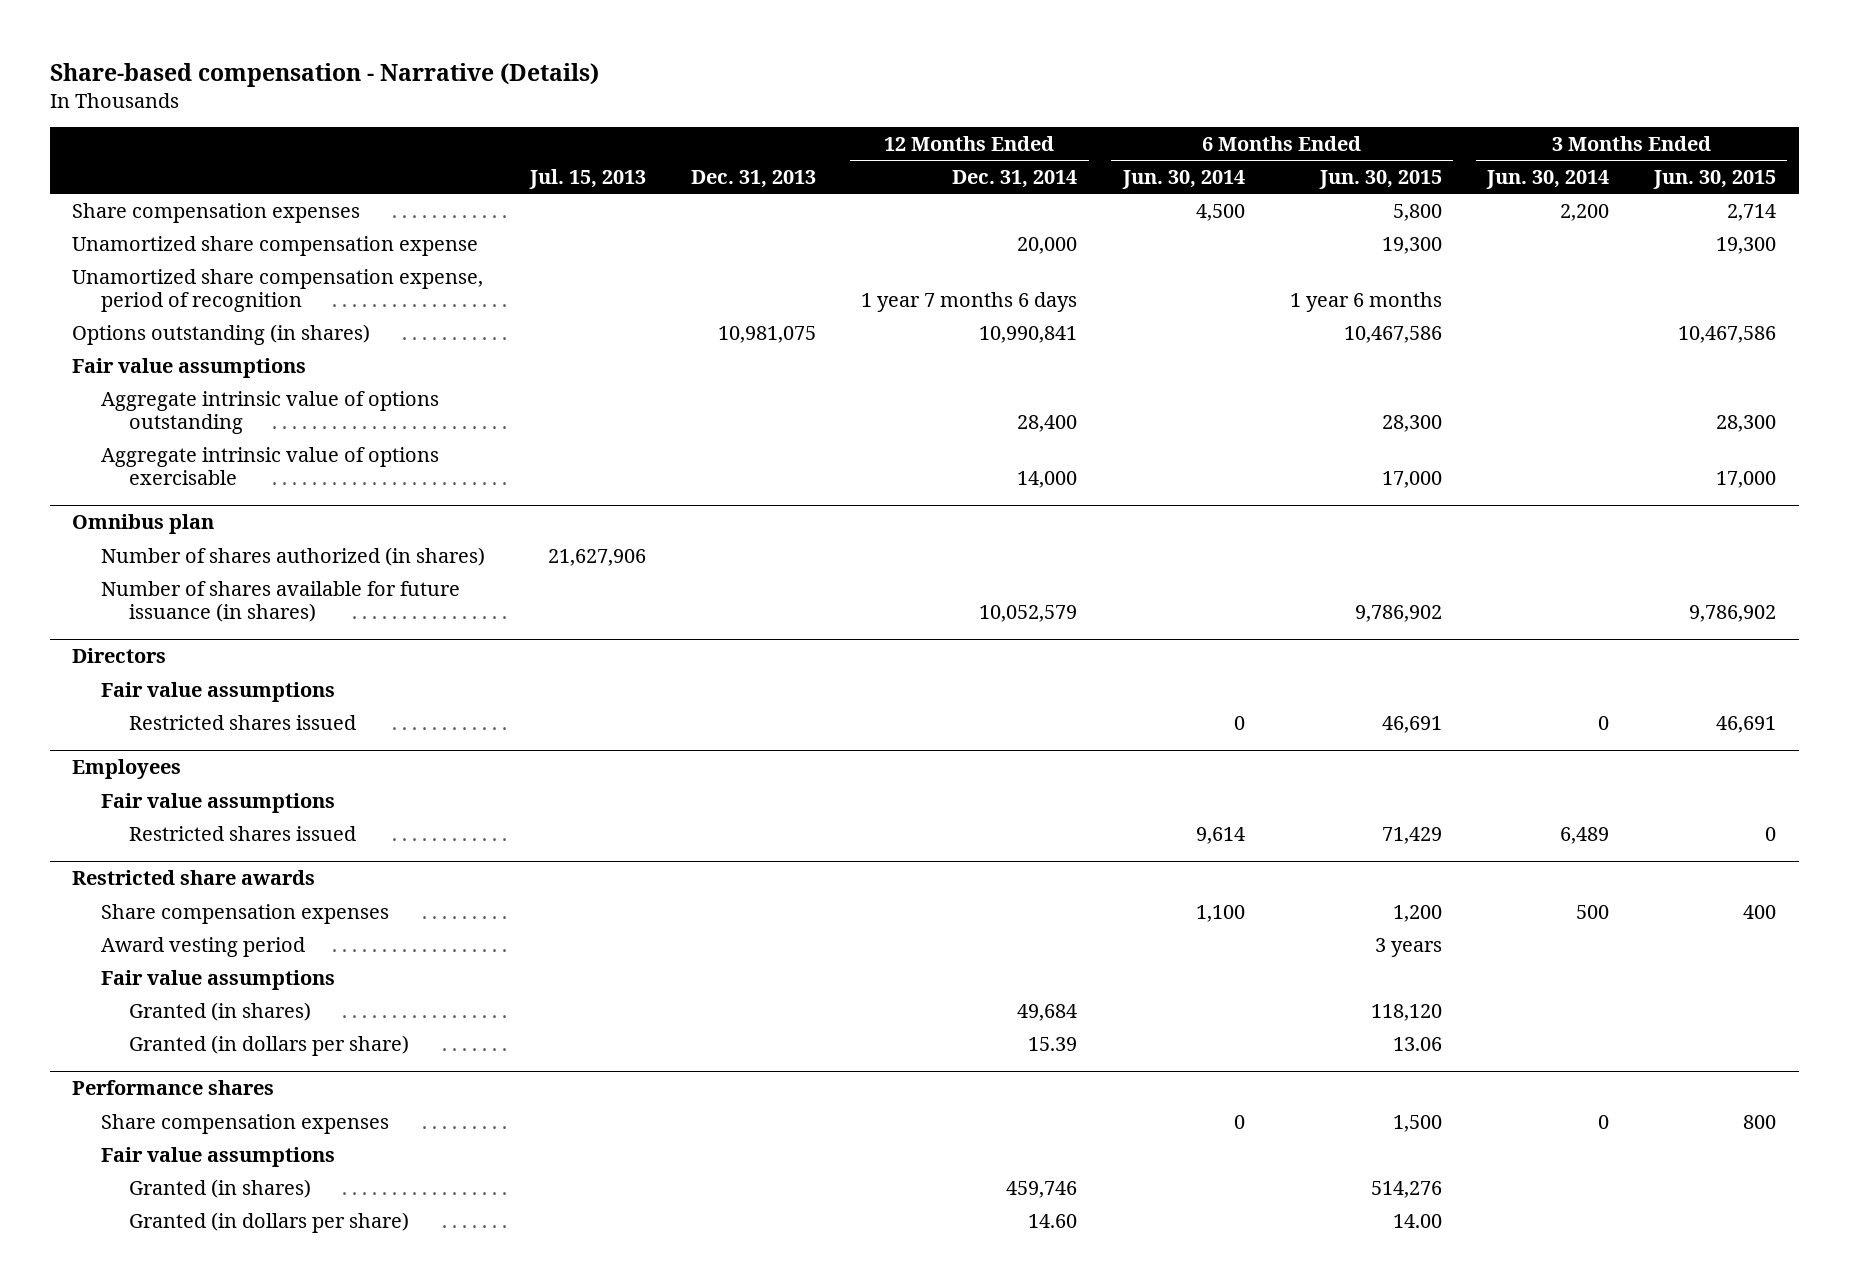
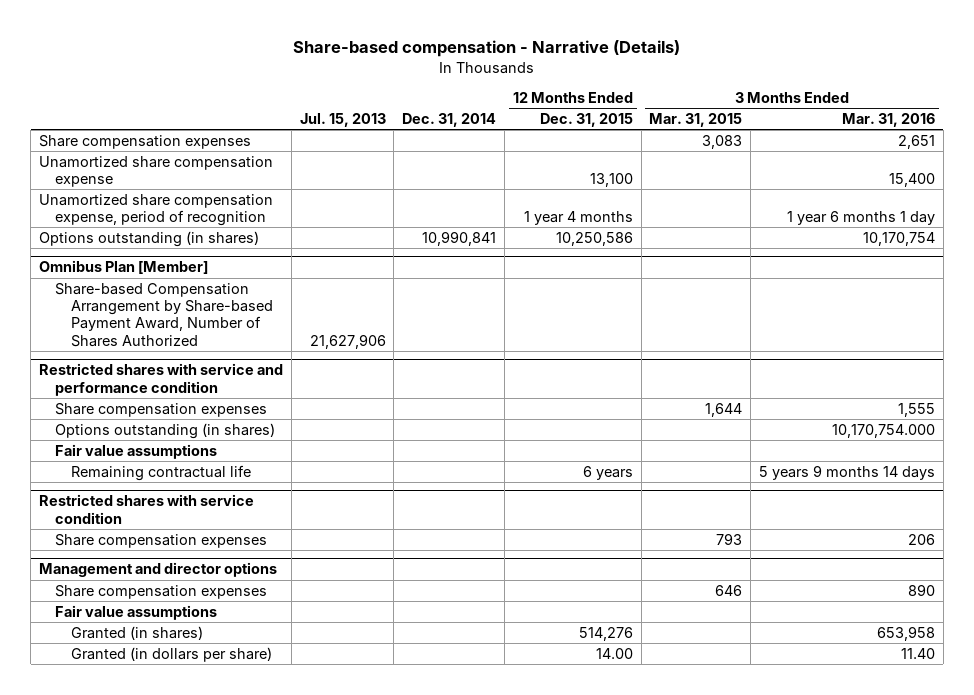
- | Jul. 15, 2013 | Dec. 31, 2013 | 12 Months Ended Dec. 31, 2014 | 6 Months Ended Jun. 30, 2014 | 6 Months Ended Jun. 30, 2015 | 3 Months Ended Jun. 30, 2014 | 3 Months Ended Jun. 30, 2015
+ | Jul. 15, 2013 | Dec. 31, 2014 | 12 Months Ended Dec. 31, 2015 | 3 Months Ended Mar. 31, 2015 | 3 Months Ended Mar. 31, 2016
- Fair value assumptions
- Aggregate intrinsic value of options outstanding | | | 28,400 | | 28,300 | | 28,300
- Aggregate intrinsic value of options exercisable | | | 14,000 | | 17,000 | | 17,000
- Omnibus plan
- Number of shares authorized (in shares) | 21,627,906 | | | | | |
- Number of shares available for future issuance (in shares) | | | 10,052,579 | | 9,786,902 | | 9,786,902
- Directors
- Fair value assumptions
- Restricted shares issued | | | | 0 | 46,691 | 0 | 46,691
- Employees
- Fair value assumptions
- Restricted shares issued | | | | 9,614 | 71,429 | 6,489 | 0
- Restricted share awards
+ Omnibus Plan [Member]
+ Share-based Compensation Arrangement by Share-based Payment Award, Number of Shares Authorized | 21,627,906 | | | |
+ Restricted shares with service and performance condition
+ Share compensation expenses | | | | 1,644 | 1,555
+ Options outstanding (in shares) | | | | | 10,170,754.000
+ Fair value assumptions
+ Remaining contractual life | | | 6 years | | 5 years 9 months 14 days
+ Restricted shares with service condition
- Award vesting period | | | | | 3 years | |
- Fair value assumptions
- Granted (in shares) | | | 49,684 | | 118,120 | |
- Granted (in dollars per share) | | | 15.39 | | 13.06 | |
- Performance shares
+ Management and director options

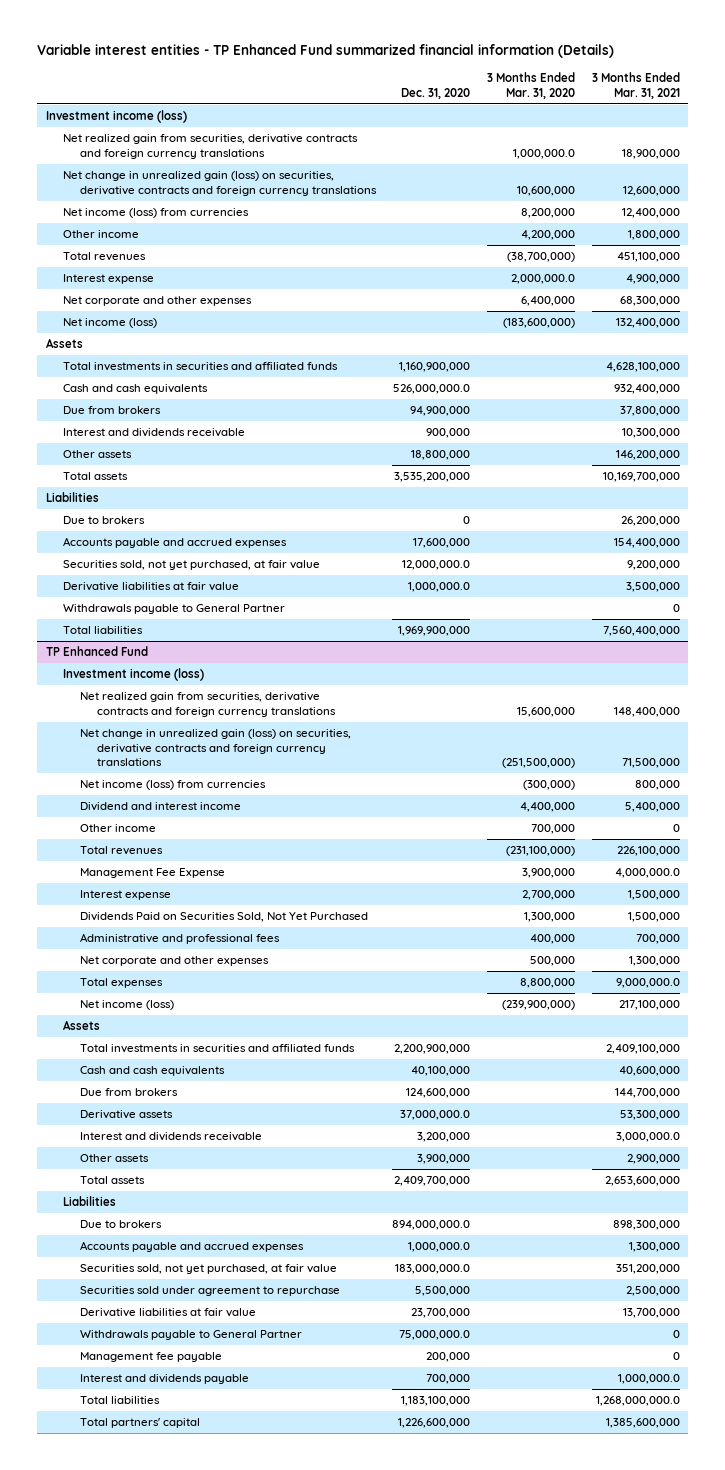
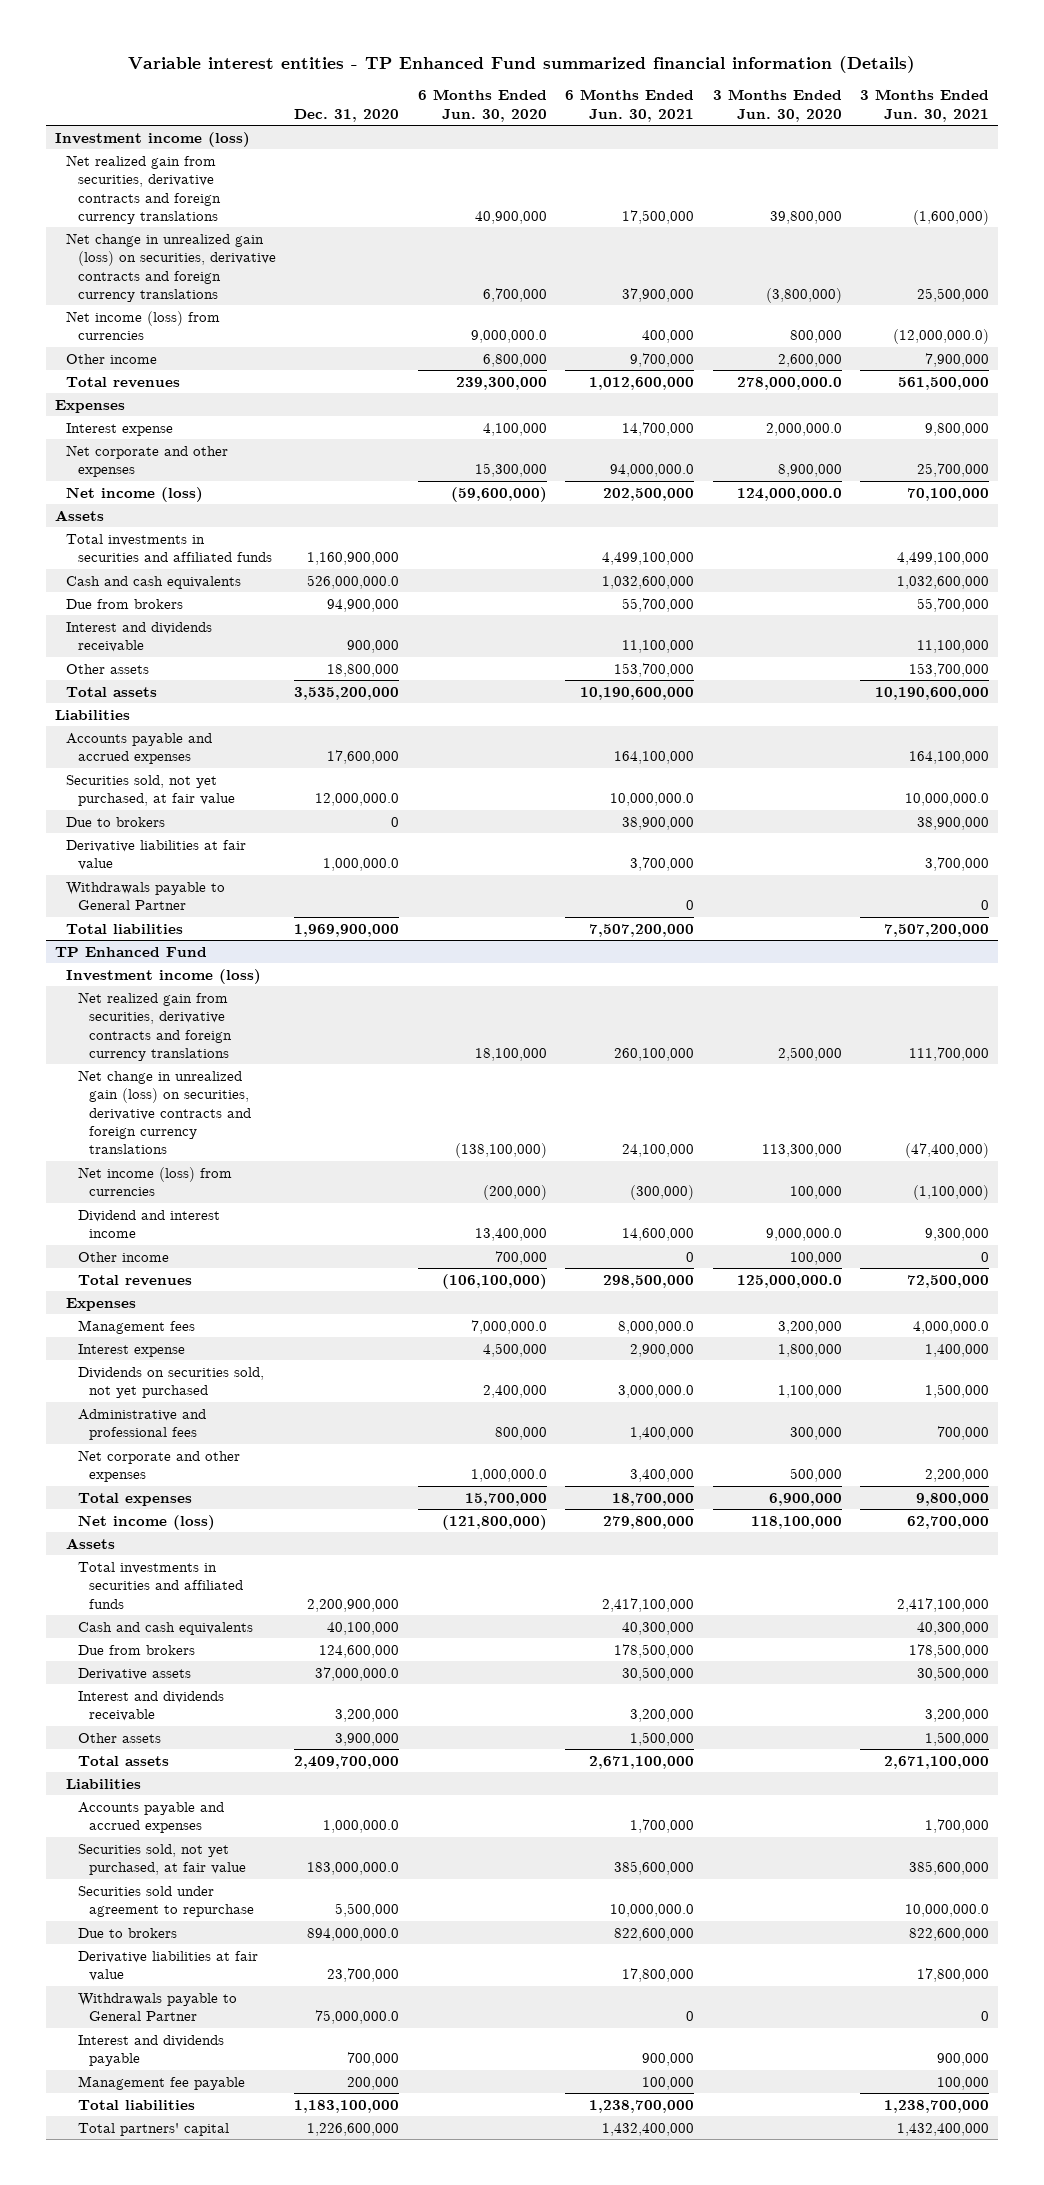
- | Dec. 31, 2020 | 3 Months Ended Mar. 31, 2020 | 3 Months Ended Mar. 31, 2021
+ | Dec. 31, 2020 | 6 Months Ended Jun. 30, 2020 | 6 Months Ended Jun. 30, 2021 | 3 Months Ended Jun. 30, 2020 | 3 Months Ended Jun. 30, 2021
+ Expenses
moved down: Due to brokers | 0 | | 38,900,000 | | 38,900,000
@ TP Enhanced Fund
- Management Fee Expense | | 3,900,000 | 4,000,000.0
+ Expenses
+ Management fees | | 7,000,000.0 | 8,000,000.0 | 3,200,000 | 4,000,000.0
- Dividends Paid on Securities Sold, Not Yet Purchased | | 1,300,000 | 1,500,000
+ Dividends on securities sold, not yet purchased | | 2,400,000 | 3,000,000.0 | 1,100,000 | 1,500,000
moved down: Due to brokers | 894,000,000.0 | | 822,600,000 | | 822,600,000
moved down: Management fee payable | 200,000 | | 100,000 | | 100,000

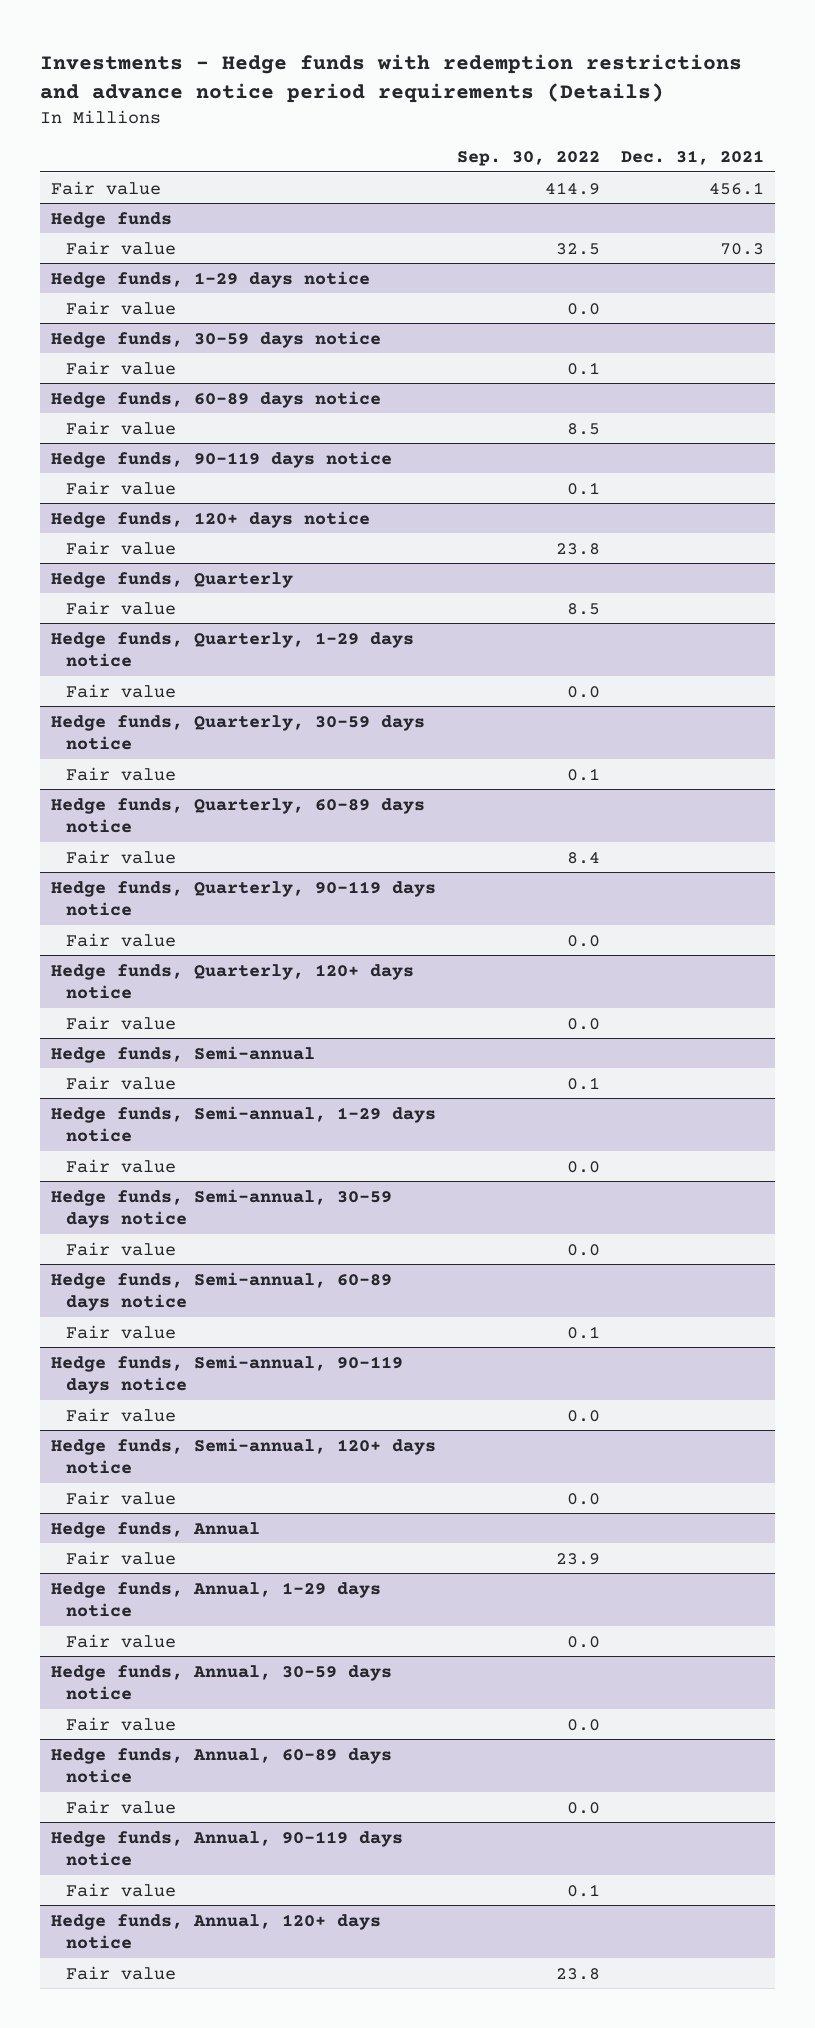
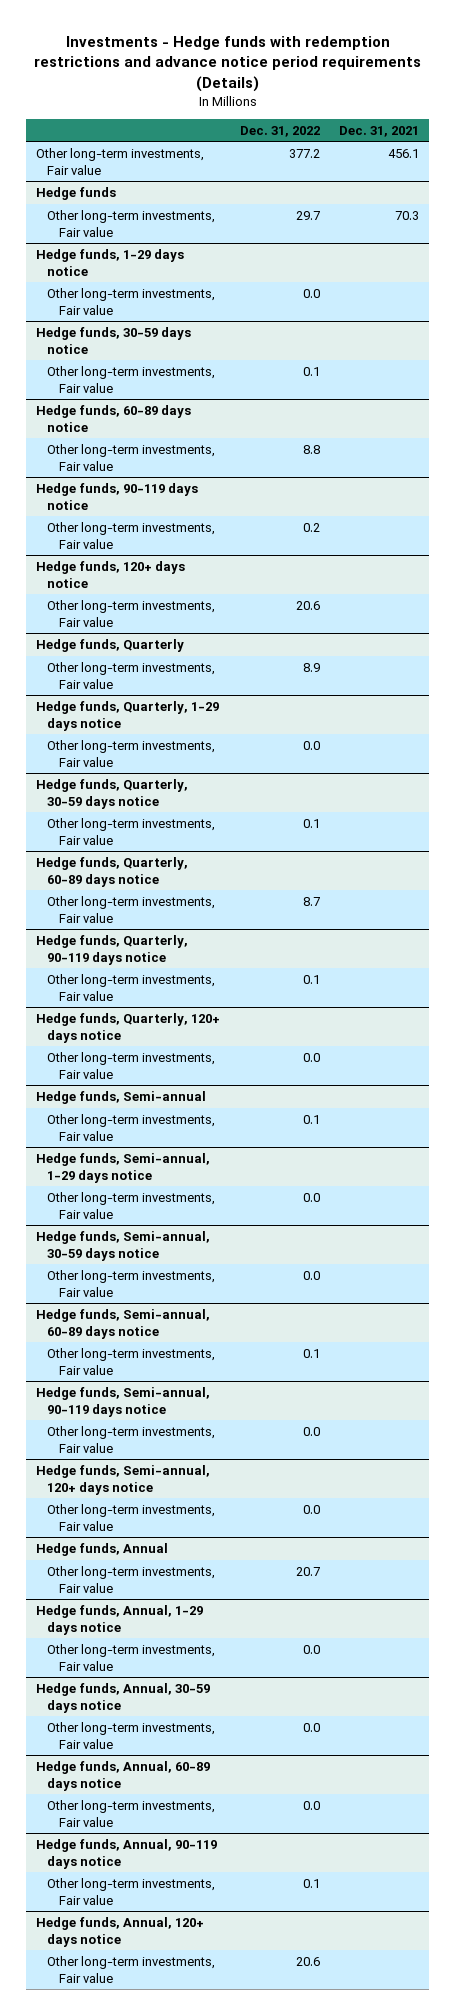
- | Sep. 30, 2022 | Dec. 31, 2021
+ | Dec. 31, 2022 | Dec. 31, 2021
- Fair value | 414.9 | 456.1
+ Other long-term investments, Fair value | 377.2 | 456.1
@ Hedge funds
- Fair value | 32.5 | 70.3
+ Other long-term investments, Fair value | 29.7 | 70.3
@ Hedge funds, 1-29 days notice
- Fair value | 0.0 |
+ Other long-term investments, Fair value | 0.0 |
@ Hedge funds, 30-59 days notice
- Fair value | 0.1 |
+ Other long-term investments, Fair value | 0.1 |
@ Hedge funds, 60-89 days notice
- Fair value | 8.5 |
+ Other long-term investments, Fair value | 8.8 |
@ Hedge funds, 90-119 days notice
- Fair value | 0.1 |
+ Other long-term investments, Fair value | 0.2 |
@ Hedge funds, 120+ days notice
- Fair value | 23.8 |
+ Other long-term investments, Fair value | 20.6 |
@ Hedge funds, Quarterly
- Fair value | 8.5 |
+ Other long-term investments, Fair value | 8.9 |
@ Hedge funds, Quarterly, 1-29 days notice
- Fair value | 0.0 |
+ Other long-term investments, Fair value | 0.0 |
@ Hedge funds, Quarterly, 30-59 days notice
- Fair value | 0.1 |
+ Other long-term investments, Fair value | 0.1 |
@ Hedge funds, Quarterly, 60-89 days notice
- Fair value | 8.4 |
+ Other long-term investments, Fair value | 8.7 |
@ Hedge funds, Quarterly, 90-119 days notice
- Fair value | 0.0 |
+ Other long-term investments, Fair value | 0.1 |
@ Hedge funds, Quarterly, 120+ days notice
- Fair value | 0.0 |
+ Other long-term investments, Fair value | 0.0 |
@ Hedge funds, Semi-annual
- Fair value | 0.1 |
+ Other long-term investments, Fair value | 0.1 |
@ Hedge funds, Semi-annual, 1-29 days notice
- Fair value | 0.0 |
+ Other long-term investments, Fair value | 0.0 |
@ Hedge funds, Semi-annual, 30-59 days notice
- Fair value | 0.0 |
+ Other long-term investments, Fair value | 0.0 |
@ Hedge funds, Semi-annual, 60-89 days notice
- Fair value | 0.1 |
+ Other long-term investments, Fair value | 0.1 |
@ Hedge funds, Semi-annual, 90-119 days notice
- Fair value | 0.0 |
+ Other long-term investments, Fair value | 0.0 |
@ Hedge funds, Semi-annual, 120+ days notice
- Fair value | 0.0 |
+ Other long-term investments, Fair value | 0.0 |
@ Hedge funds, Annual
- Fair value | 23.9 |
+ Other long-term investments, Fair value | 20.7 |
@ Hedge funds, Annual, 1-29 days notice
- Fair value | 0.0 |
+ Other long-term investments, Fair value | 0.0 |
@ Hedge funds, Annual, 30-59 days notice
- Fair value | 0.0 |
+ Other long-term investments, Fair value | 0.0 |
@ Hedge funds, Annual, 60-89 days notice
- Fair value | 0.0 |
+ Other long-term investments, Fair value | 0.0 |
@ Hedge funds, Annual, 90-119 days notice
- Fair value | 0.1 |
+ Other long-term investments, Fair value | 0.1 |
@ Hedge funds, Annual, 120+ days notice
- Fair value | 23.8 |
+ Other long-term investments, Fair value | 20.6 |

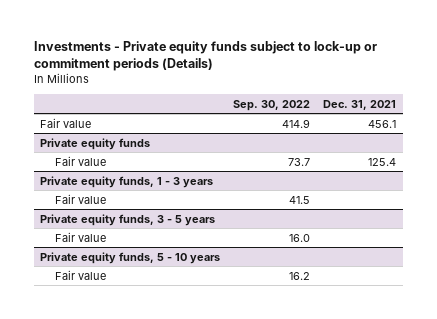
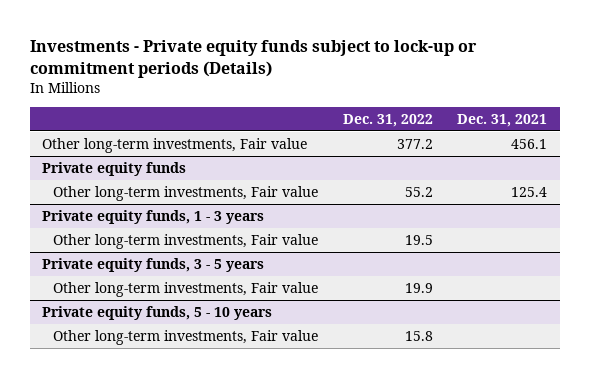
- | Sep. 30, 2022 | Dec. 31, 2021
+ | Dec. 31, 2022 | Dec. 31, 2021
- Fair value | 414.9 | 456.1
+ Other long-term investments, Fair value | 377.2 | 456.1
@ Private equity funds
- Fair value | 73.7 | 125.4
+ Other long-term investments, Fair value | 55.2 | 125.4
@ Private equity funds, 1 - 3 years
- Fair value | 41.5 |
+ Other long-term investments, Fair value | 19.5 |
@ Private equity funds, 3 - 5 years
- Fair value | 16.0 |
+ Other long-term investments, Fair value | 19.9 |
@ Private equity funds, 5 - 10 years
- Fair value | 16.2 |
+ Other long-term investments, Fair value | 15.8 |

